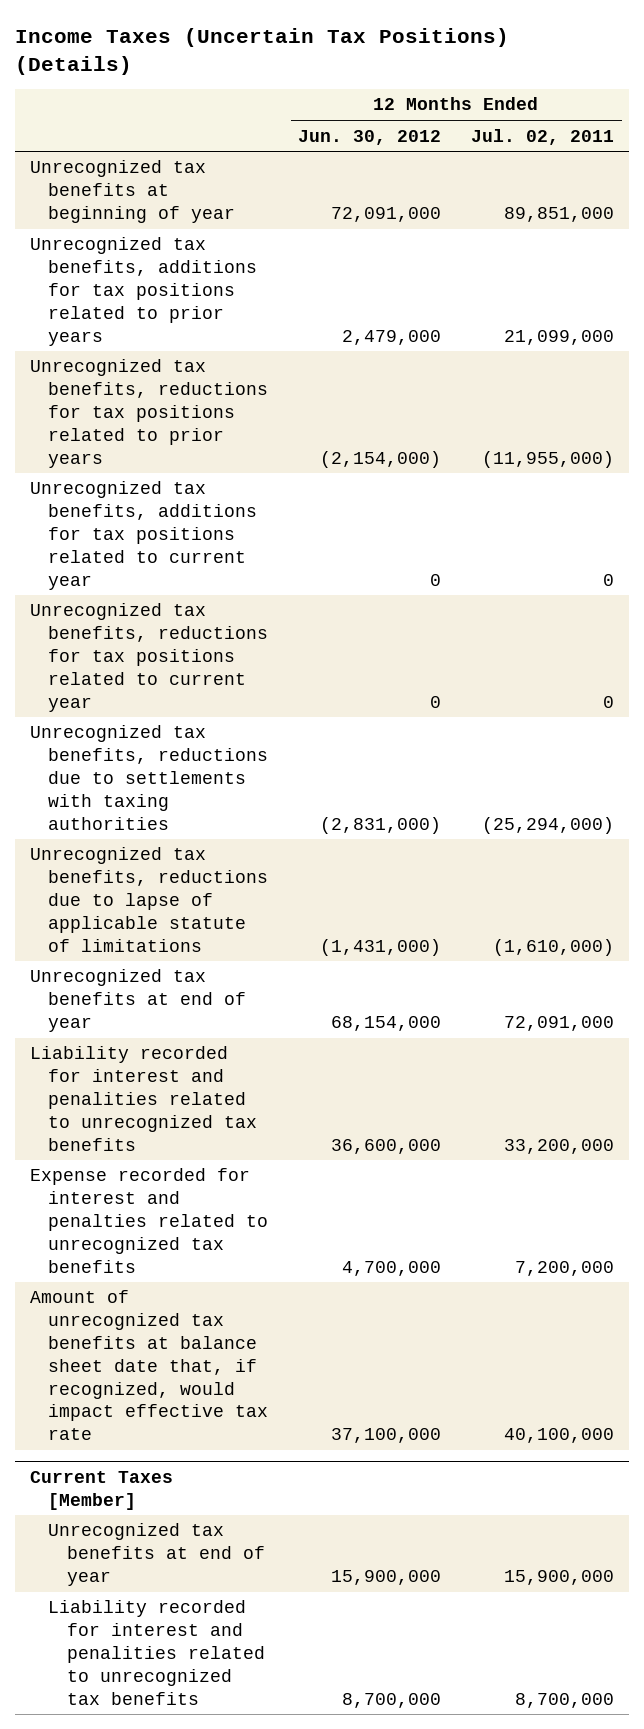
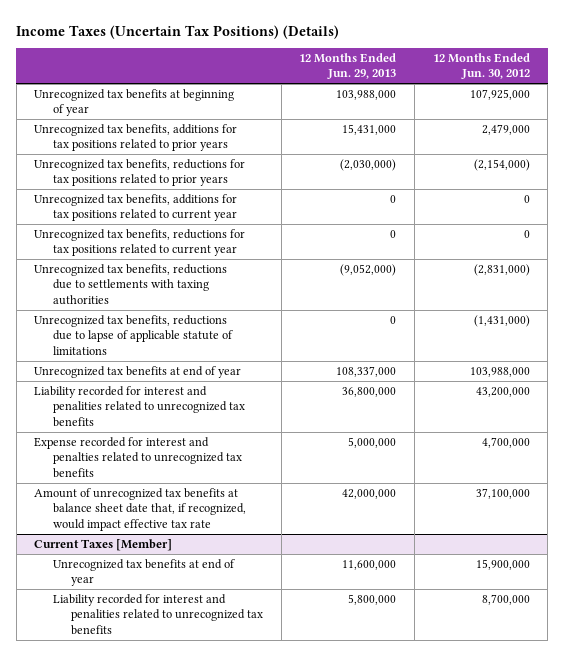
- | 12 Months Ended Jun. 30, 2012 | 12 Months Ended Jul. 02, 2011
+ | 12 Months Ended Jun. 29, 2013 | 12 Months Ended Jun. 30, 2012
- Unrecognized tax benefits at beginning of year | 72,091,000 | 89,851,000
+ Unrecognized tax benefits at beginning of year | 103,988,000 | 107,925,000
- Unrecognized tax benefits at end of year | 68,154,000 | 72,091,000
- Liability recorded for interest and penalities related to unrecognized tax benefits | 36,600,000 | 33,200,000
+ Unrecognized tax benefits at end of year | 108,337,000 | 103,988,000
+ Liability recorded for interest and penalities related to unrecognized tax benefits | 36,800,000 | 43,200,000

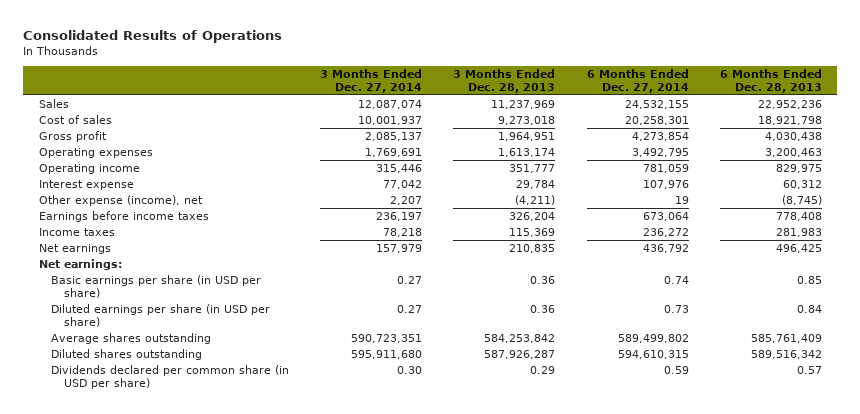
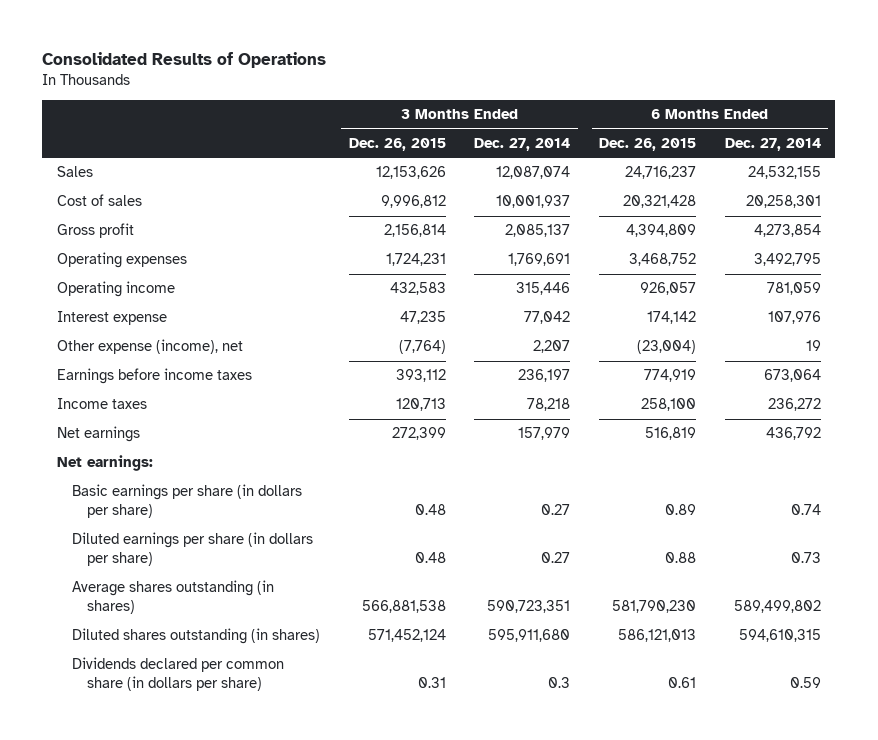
- | 3 Months Ended Dec. 27, 2014 | 3 Months Ended Dec. 28, 2013 | 6 Months Ended Dec. 27, 2014 | 6 Months Ended Dec. 28, 2013
+ | 3 Months Ended Dec. 26, 2015 | 3 Months Ended Dec. 27, 2014 | 6 Months Ended Dec. 26, 2015 | 6 Months Ended Dec. 27, 2014
- Basic earnings per share (in USD per share) | 0.27 | 0.36 | 0.74 | 0.85
- Diluted earnings per share (in USD per share) | 0.27 | 0.36 | 0.73 | 0.84
- Average shares outstanding | 590,723,351 | 584,253,842 | 589,499,802 | 585,761,409
- Diluted shares outstanding | 595,911,680 | 587,926,287 | 594,610,315 | 589,516,342
- Dividends declared per common share (in USD per share) | 0.30 | 0.29 | 0.59 | 0.57
+ Basic earnings per share (in dollars per share) | 0.48 | 0.27 | 0.89 | 0.74
+ Diluted earnings per share (in dollars per share) | 0.48 | 0.27 | 0.88 | 0.73
+ Average shares outstanding (in shares) | 566,881,538 | 590,723,351 | 581,790,230 | 589,499,802
+ Diluted shares outstanding (in shares) | 571,452,124 | 595,911,680 | 586,121,013 | 594,610,315
+ Dividends declared per common share (in dollars per share) | 0.31 | 0.3 | 0.61 | 0.59

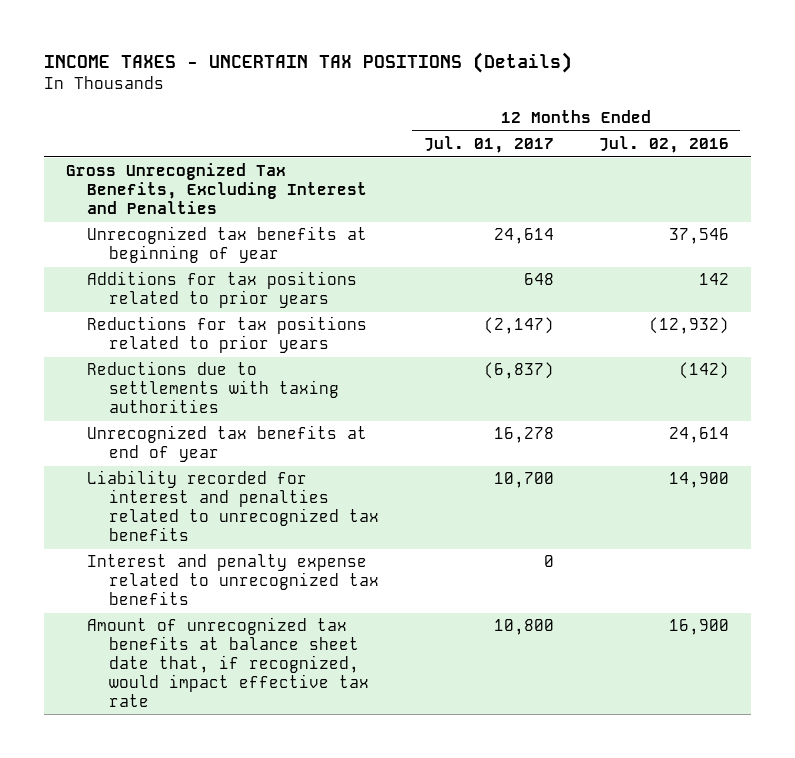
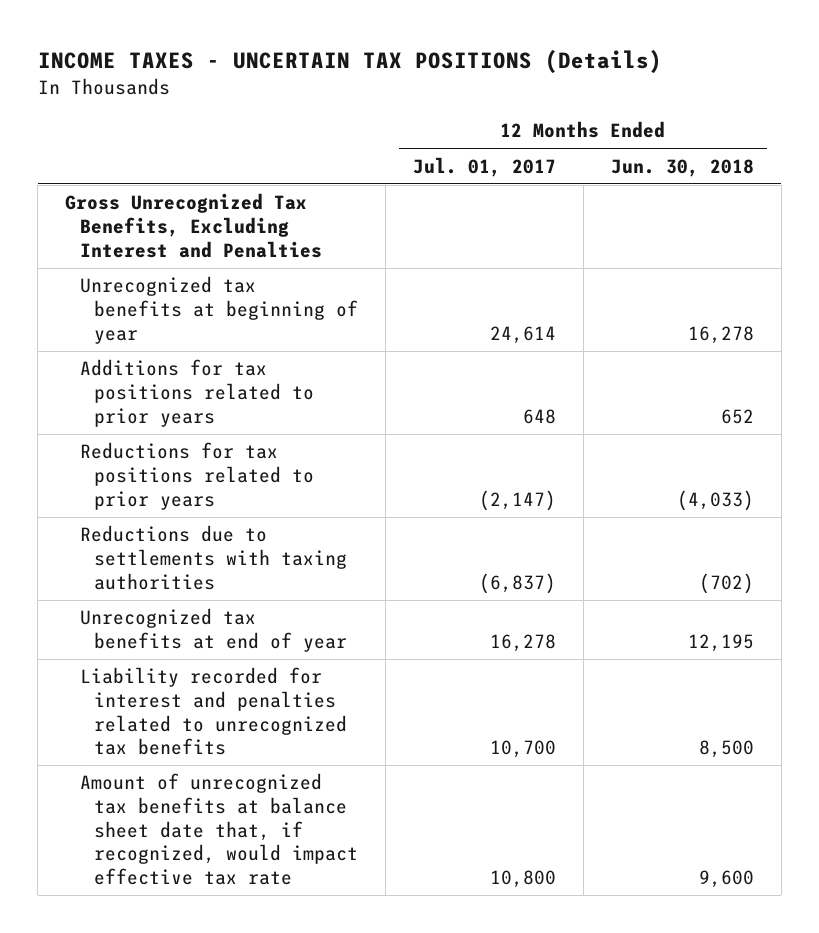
- | 12 Months Ended Jul. 01, 2017 | 12 Months Ended Jul. 02, 2016
+ | 12 Months Ended Jul. 01, 2017 | 12 Months Ended Jun. 30, 2018
- Interest and penalty expense related to unrecognized tax benefits | 0 |

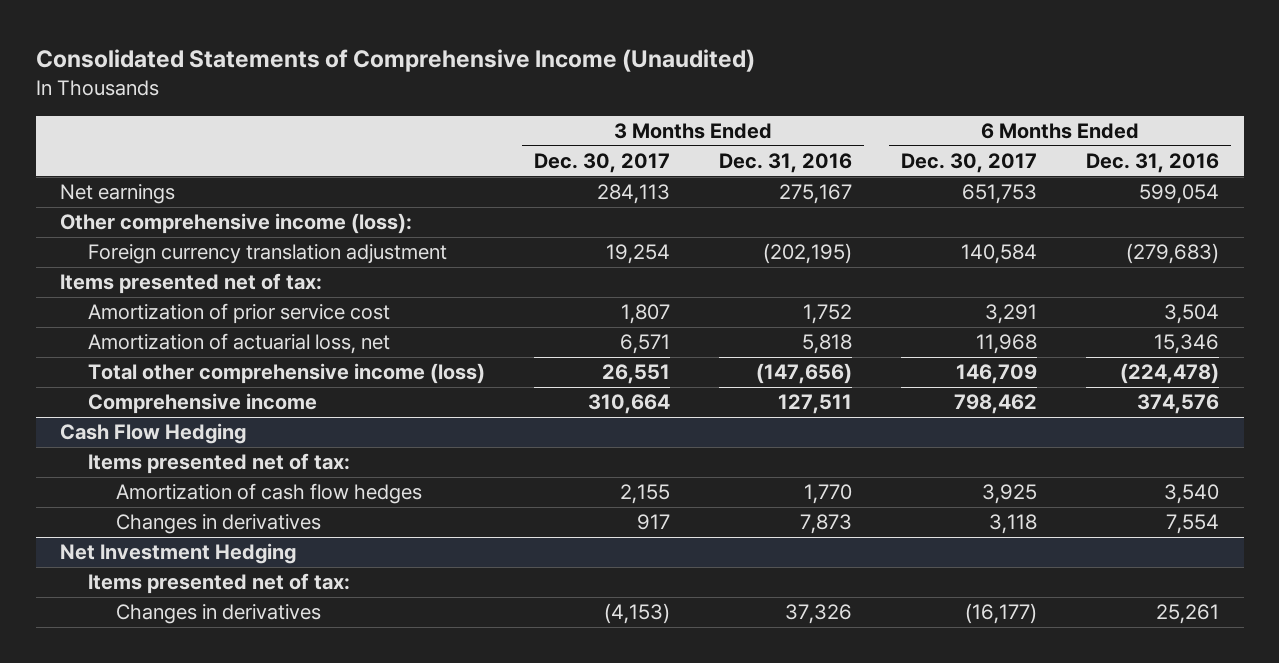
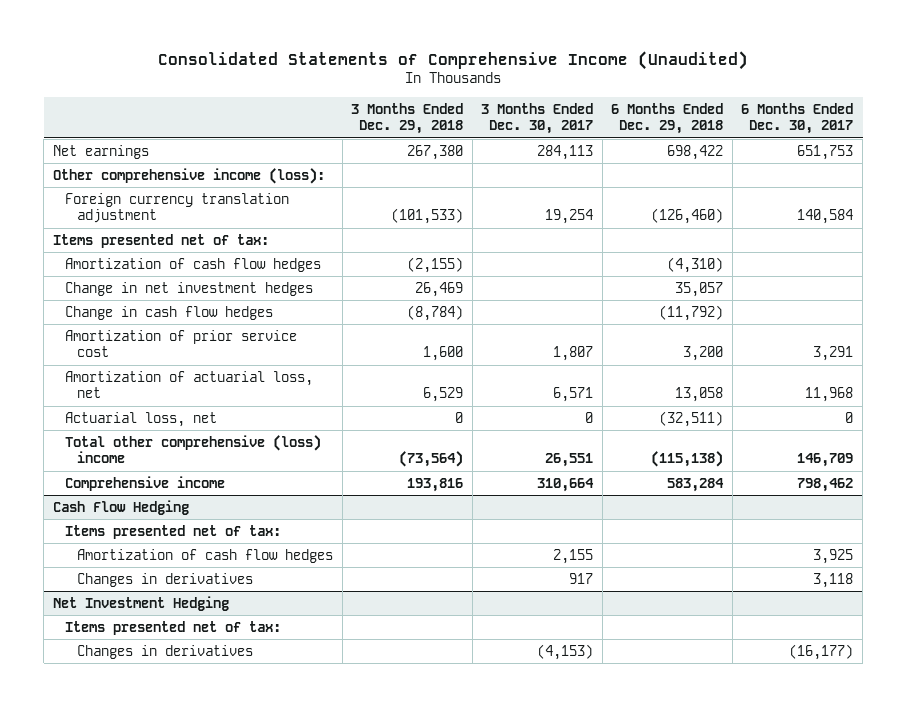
- | 3 Months Ended Dec. 30, 2017 | 3 Months Ended Dec. 31, 2016 | 6 Months Ended Dec. 30, 2017 | 6 Months Ended Dec. 31, 2016
+ | 3 Months Ended Dec. 29, 2018 | 3 Months Ended Dec. 30, 2017 | 6 Months Ended Dec. 29, 2018 | 6 Months Ended Dec. 30, 2017
+ Amortization of cash flow hedges | (2,155) | | (4,310) |
+ Change in net investment hedges | 26,469 | | 35,057 |
+ Change in cash flow hedges | (8,784) | | (11,792) |
- Total other comprehensive income (loss) | 26,551 | (147,656) | 146,709 | (224,478)
+ Actuarial loss, net | 0 | 0 | (32,511) | 0
+ Total other comprehensive (loss) income | (73,564) | 26,551 | (115,138) | 146,709

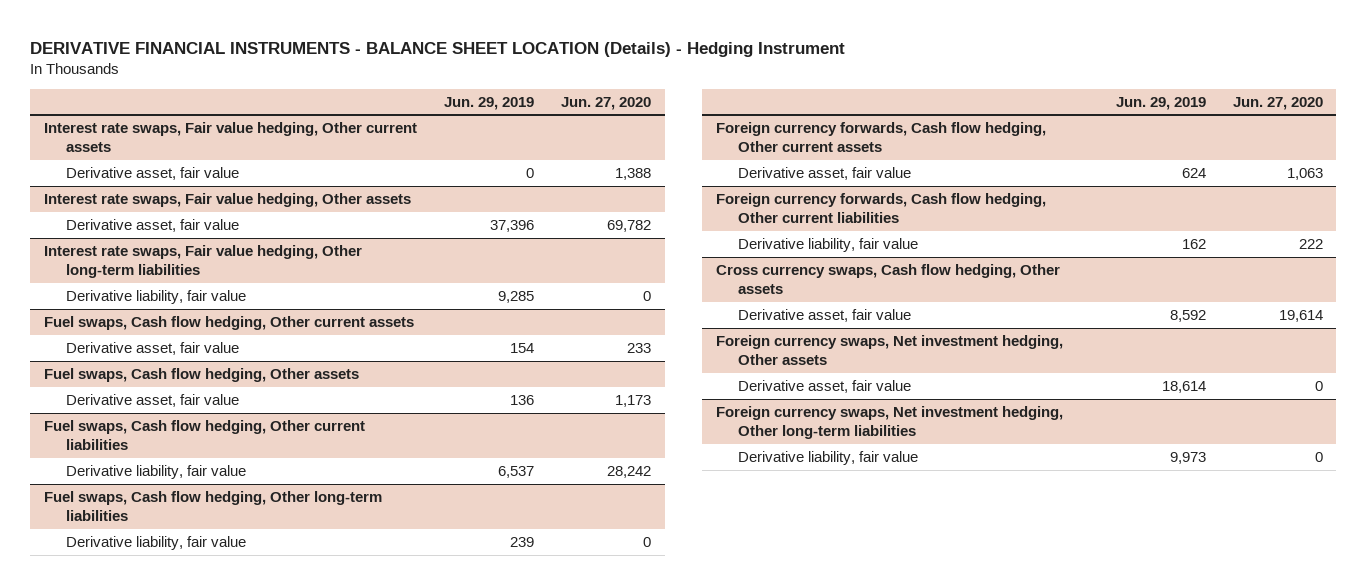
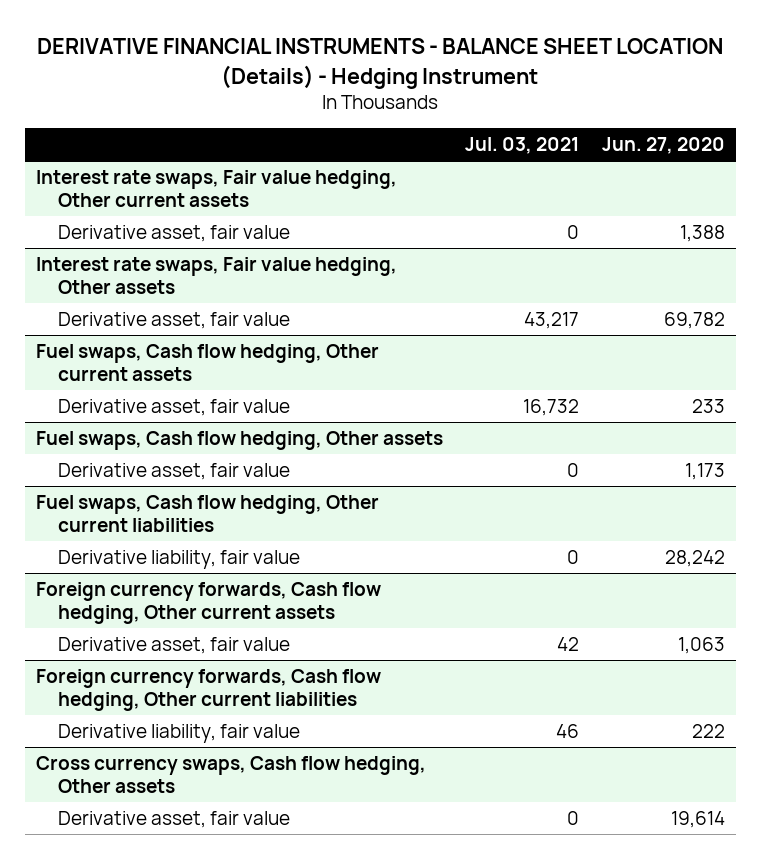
- | Jun. 29, 2019 | Jun. 27, 2020
+ | Jul. 03, 2021 | Jun. 27, 2020
- Interest rate swaps, Fair value hedging, Other long-term liabilities
- Derivative liability, fair value | 9,285 | 0
- Fuel swaps, Cash flow hedging, Other long-term liabilities
- Derivative liability, fair value | 239 | 0
- Foreign currency swaps, Net investment hedging, Other assets
- Derivative asset, fair value | 18,614 | 0
- Foreign currency swaps, Net investment hedging, Other long-term liabilities
- Derivative liability, fair value | 9,973 | 0

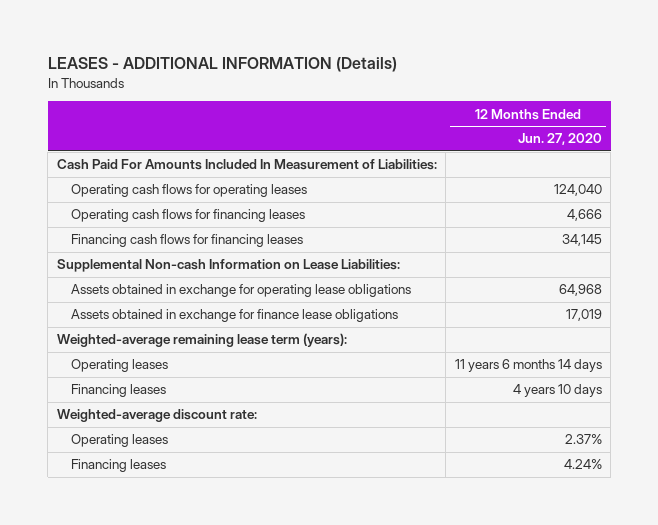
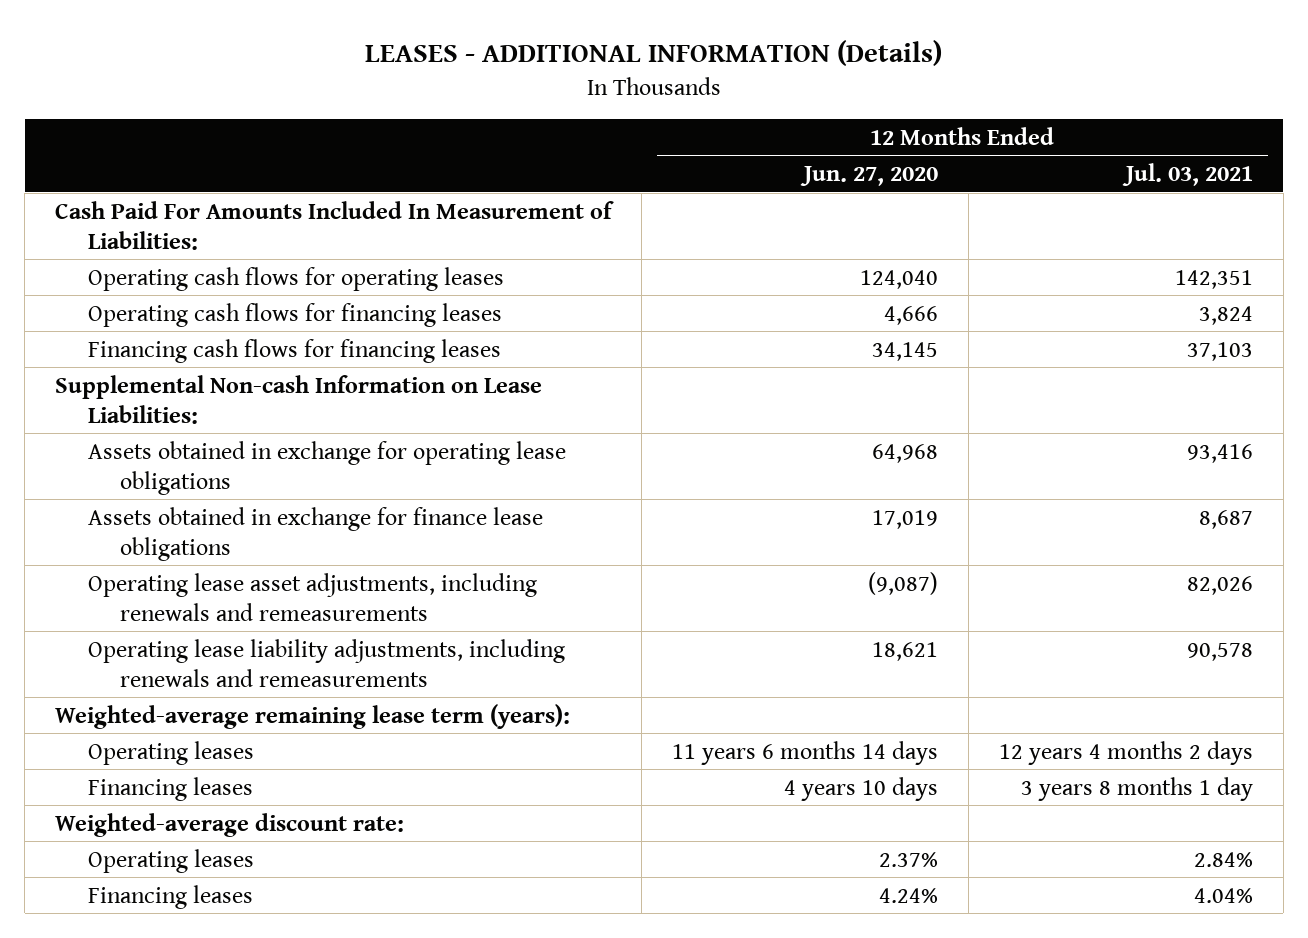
- | 12 Months Ended Jun. 27, 2020
+ | 12 Months Ended Jun. 27, 2020 | 12 Months Ended Jul. 03, 2021
+ Operating lease asset adjustments, including renewals and remeasurements | (9,087) | 82,026
+ Operating lease liability adjustments, including renewals and remeasurements | 18,621 | 90,578

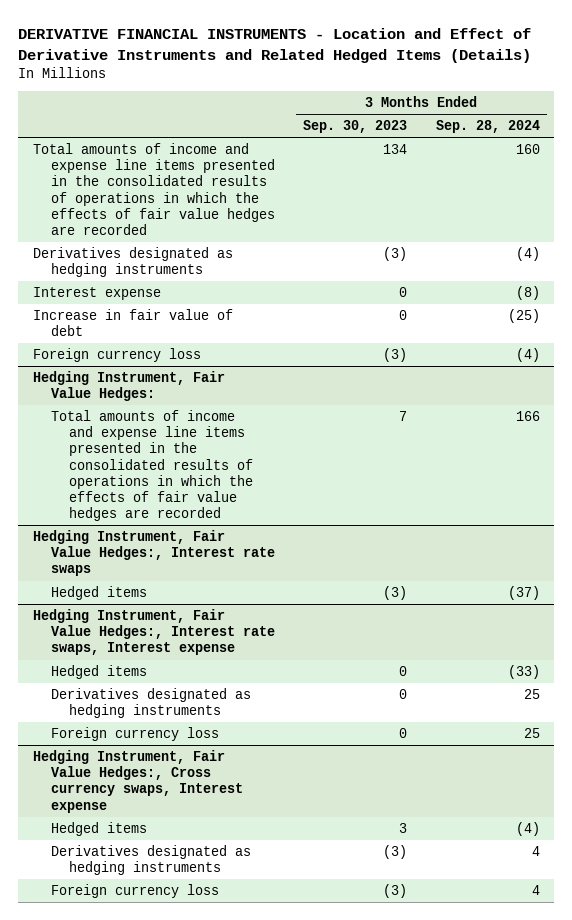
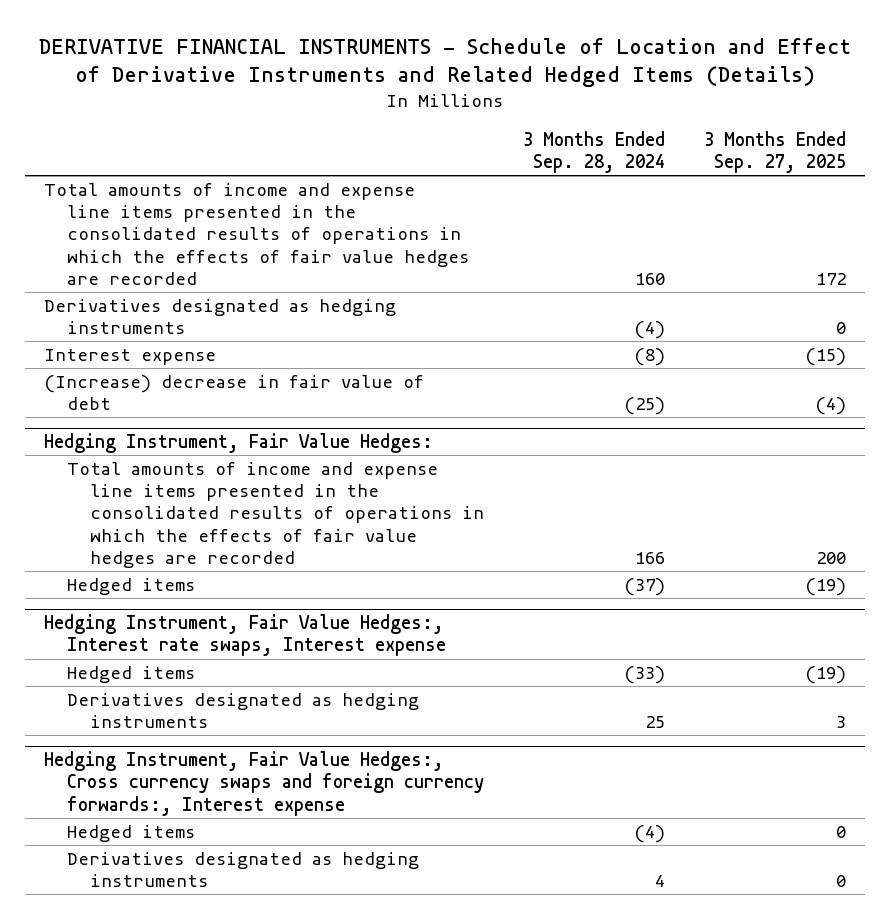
- DERIVATIVE FINANCIAL INSTRUMENTS - Location and Effect of Derivative Instruments and Related Hedged Items (Details)
+ DERIVATIVE FINANCIAL INSTRUMENTS - Schedule of Location and Effect of Derivative Instruments and Related Hedged Items (Details)
- | 3 Months Ended Sep. 30, 2023 | 3 Months Ended Sep. 28, 2024
+ | 3 Months Ended Sep. 28, 2024 | 3 Months Ended Sep. 27, 2025
- Increase in fair value of debt | 0 | (25)
- Foreign currency loss | (3) | (4)
+ (Increase) decrease in fair value of debt | (25) | (4)
- Hedging Instrument, Fair Value Hedges:, Interest rate swaps
@ Hedging Instrument, Fair Value Hedges:, Interest rate swaps, Interest expense
- Foreign currency loss | 0 | 25
- Hedging Instrument, Fair Value Hedges:, Cross currency swaps, Interest expense
+ Hedging Instrument, Fair Value Hedges:, Cross currency swaps and foreign currency forwards:, Interest expense
- Foreign currency loss | (3) | 4

